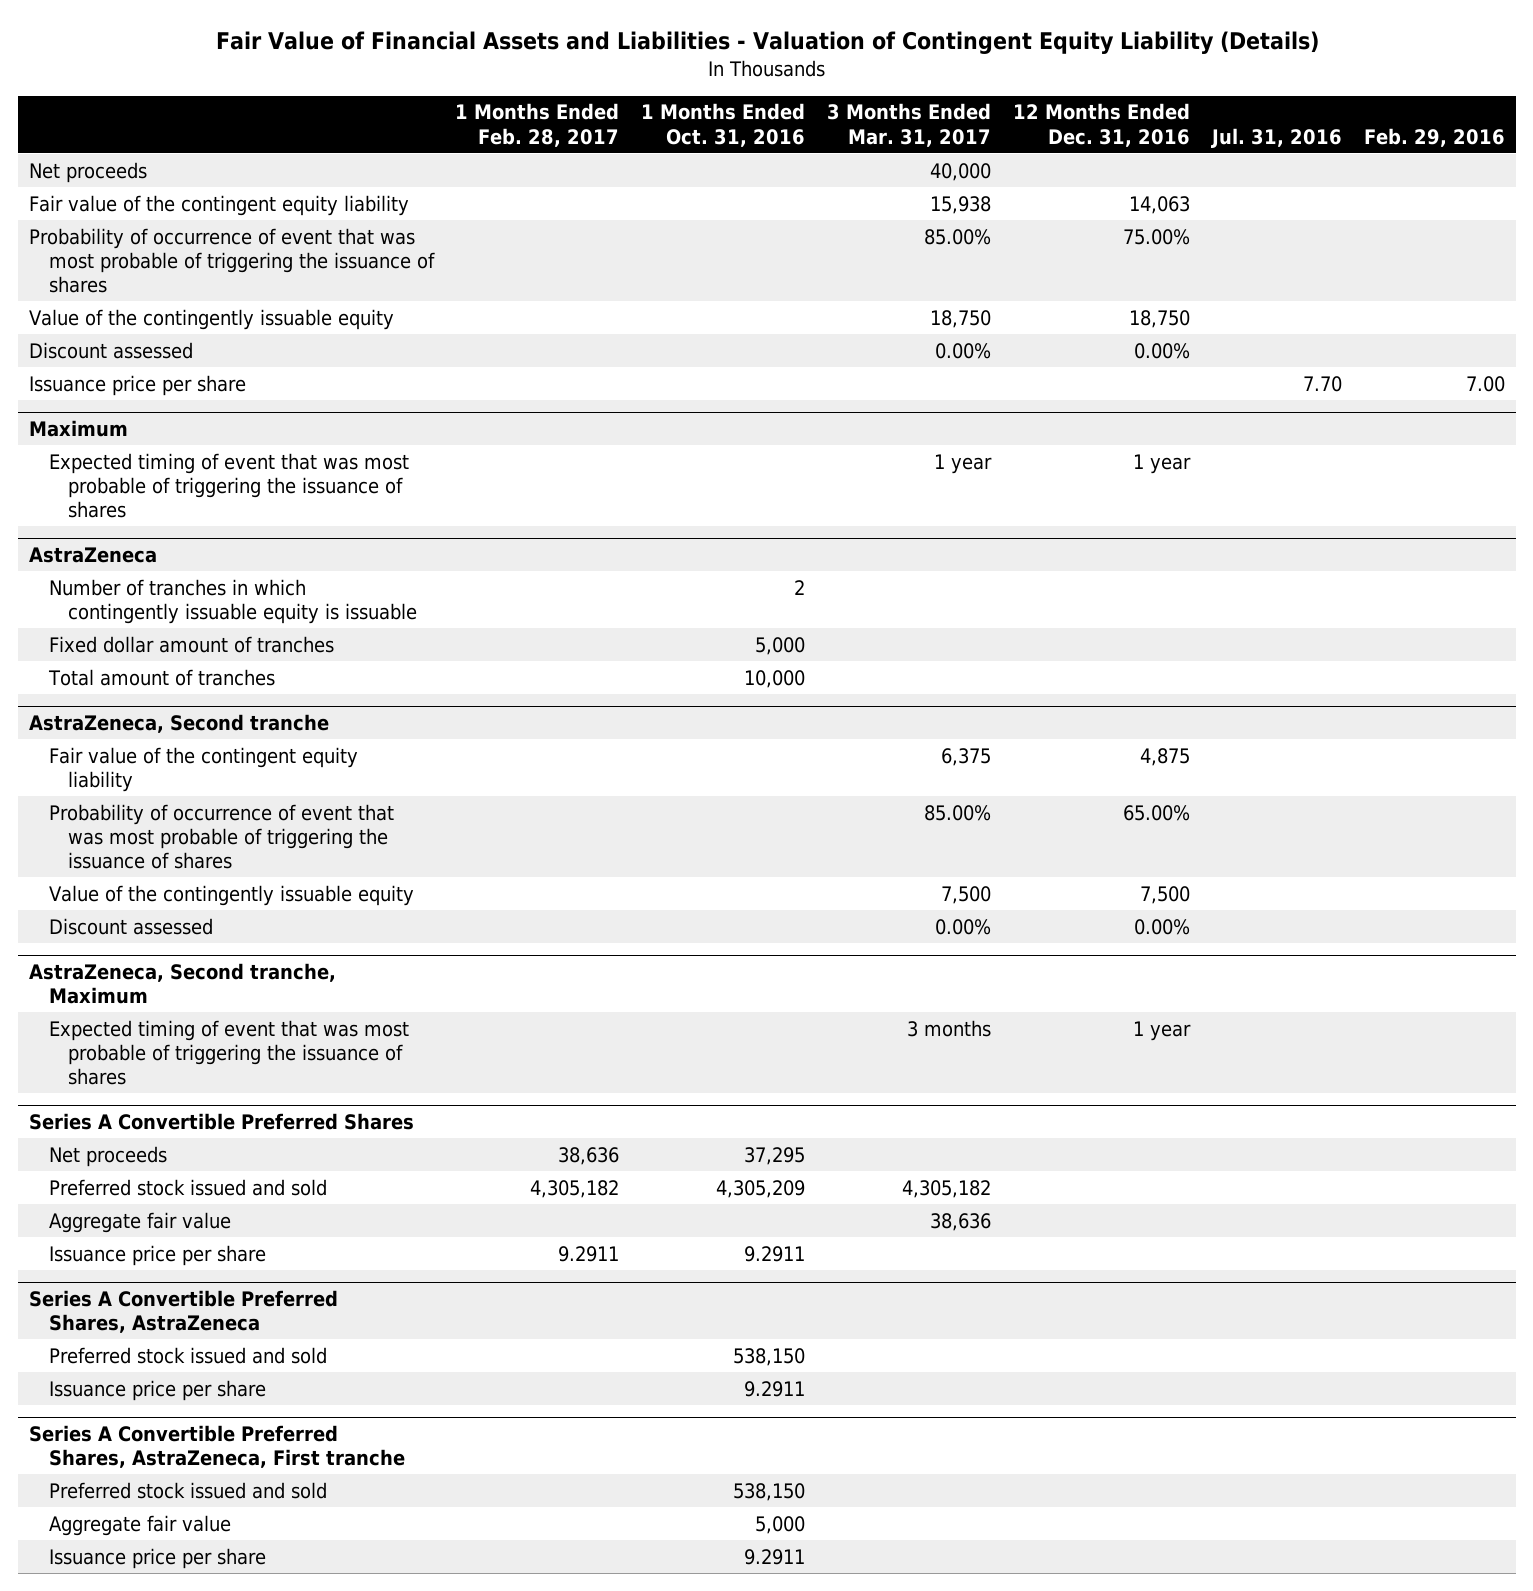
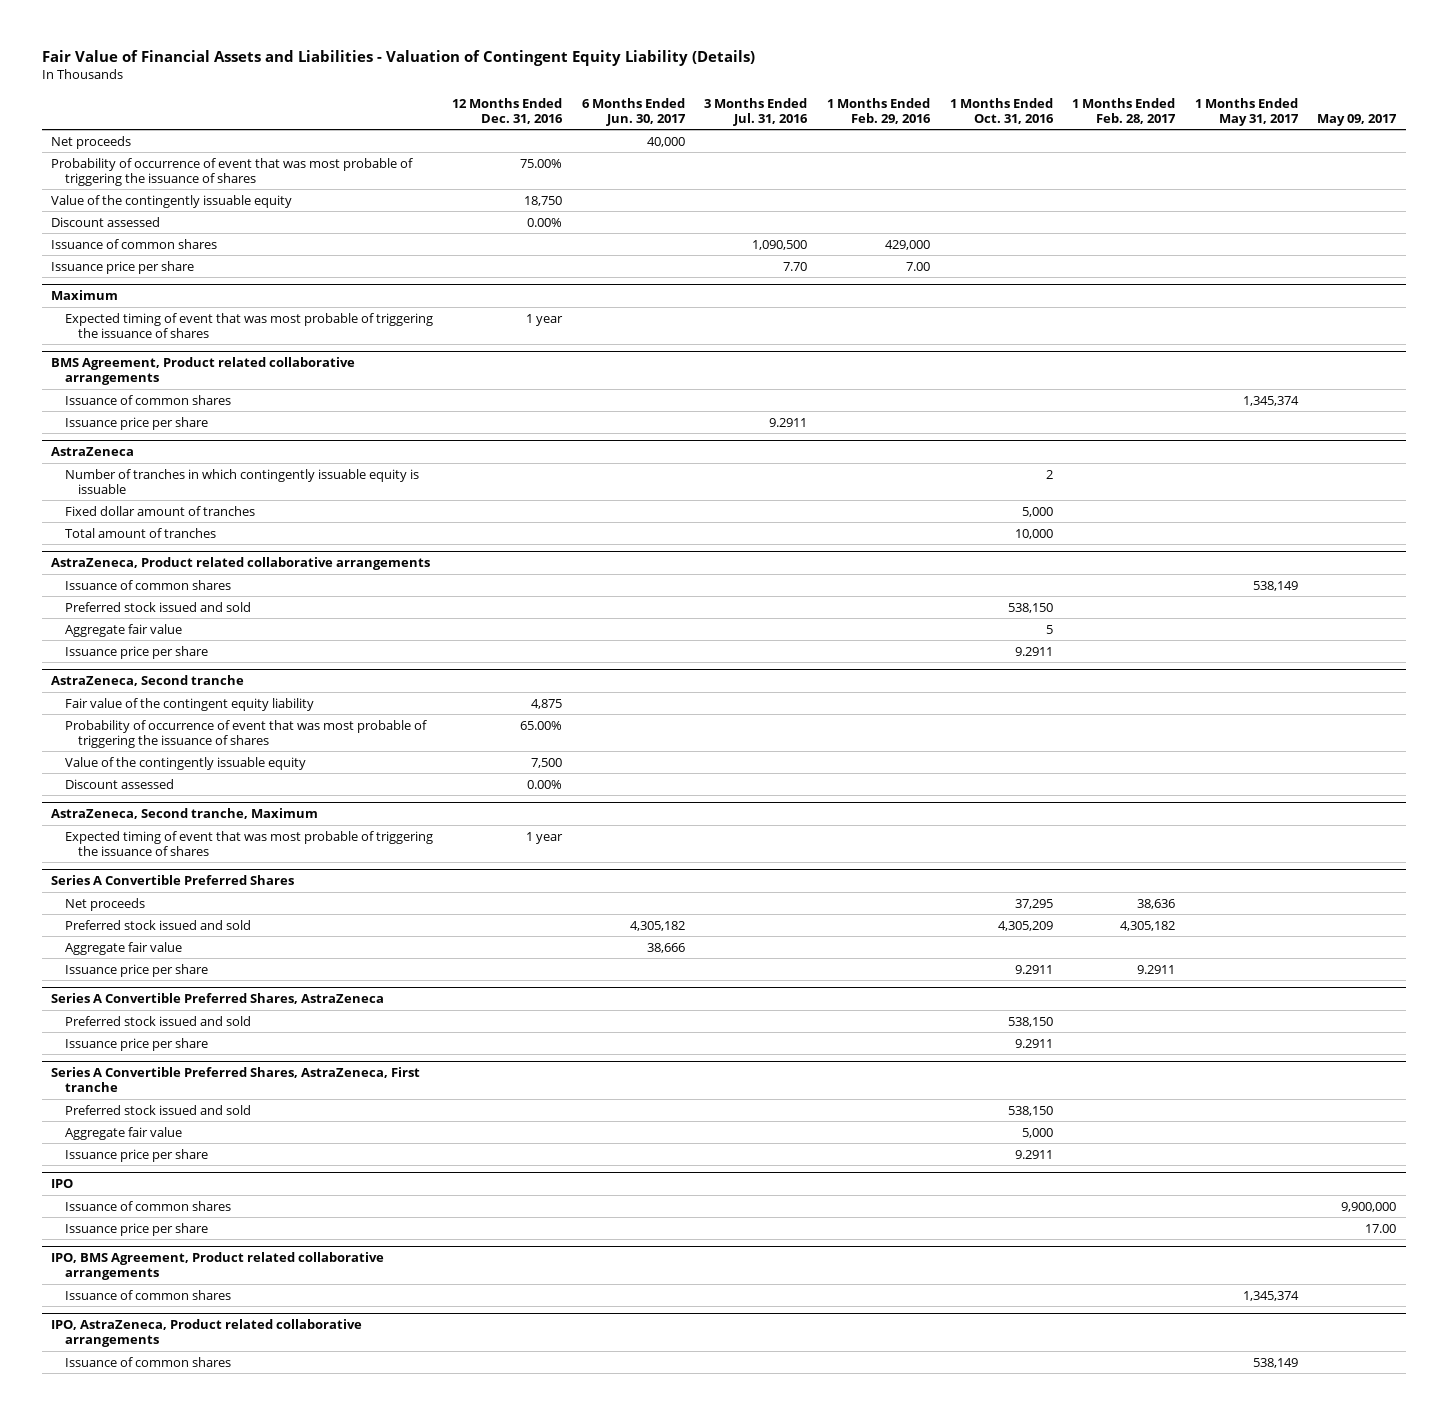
- | 1 Months Ended Feb. 28, 2017 | 1 Months Ended Oct. 31, 2016 | 3 Months Ended Mar. 31, 2017 | 12 Months Ended Dec. 31, 2016 | Jul. 31, 2016 | Feb. 29, 2016
+ | 12 Months Ended Dec. 31, 2016 | 6 Months Ended Jun. 30, 2017 | 3 Months Ended Jul. 31, 2016 | 1 Months Ended Feb. 29, 2016 | 1 Months Ended Oct. 31, 2016 | 1 Months Ended Feb. 28, 2017 | 1 Months Ended May 31, 2017 | May 09, 2017
- Fair value of the contingent equity liability | | | 15,938 | 14,063 | |
+ Issuance of common shares | | | 1,090,500 | 429,000 | | | |
+ BMS Agreement, Product related collaborative arrangements
+ Issuance of common shares | | | | | | | 1,345,374 |
+ Issuance price per share | | | 9.2911 | | | | |
+ AstraZeneca, Product related collaborative arrangements
+ Issuance of common shares | | | | | | | 538,149 |
+ Preferred stock issued and sold | | | | | 538,150 | | |
+ Aggregate fair value | | | | | 5 | | |
+ Issuance price per share | | | | | 9.2911 | | |
+ IPO
+ Issuance of common shares | | | | | | | | 9,900,000
+ Issuance price per share | | | | | | | | 17.00
+ IPO, BMS Agreement, Product related collaborative arrangements
+ Issuance of common shares | | | | | | | 1,345,374 |
+ IPO, AstraZeneca, Product related collaborative arrangements
+ Issuance of common shares | | | | | | | 538,149 |

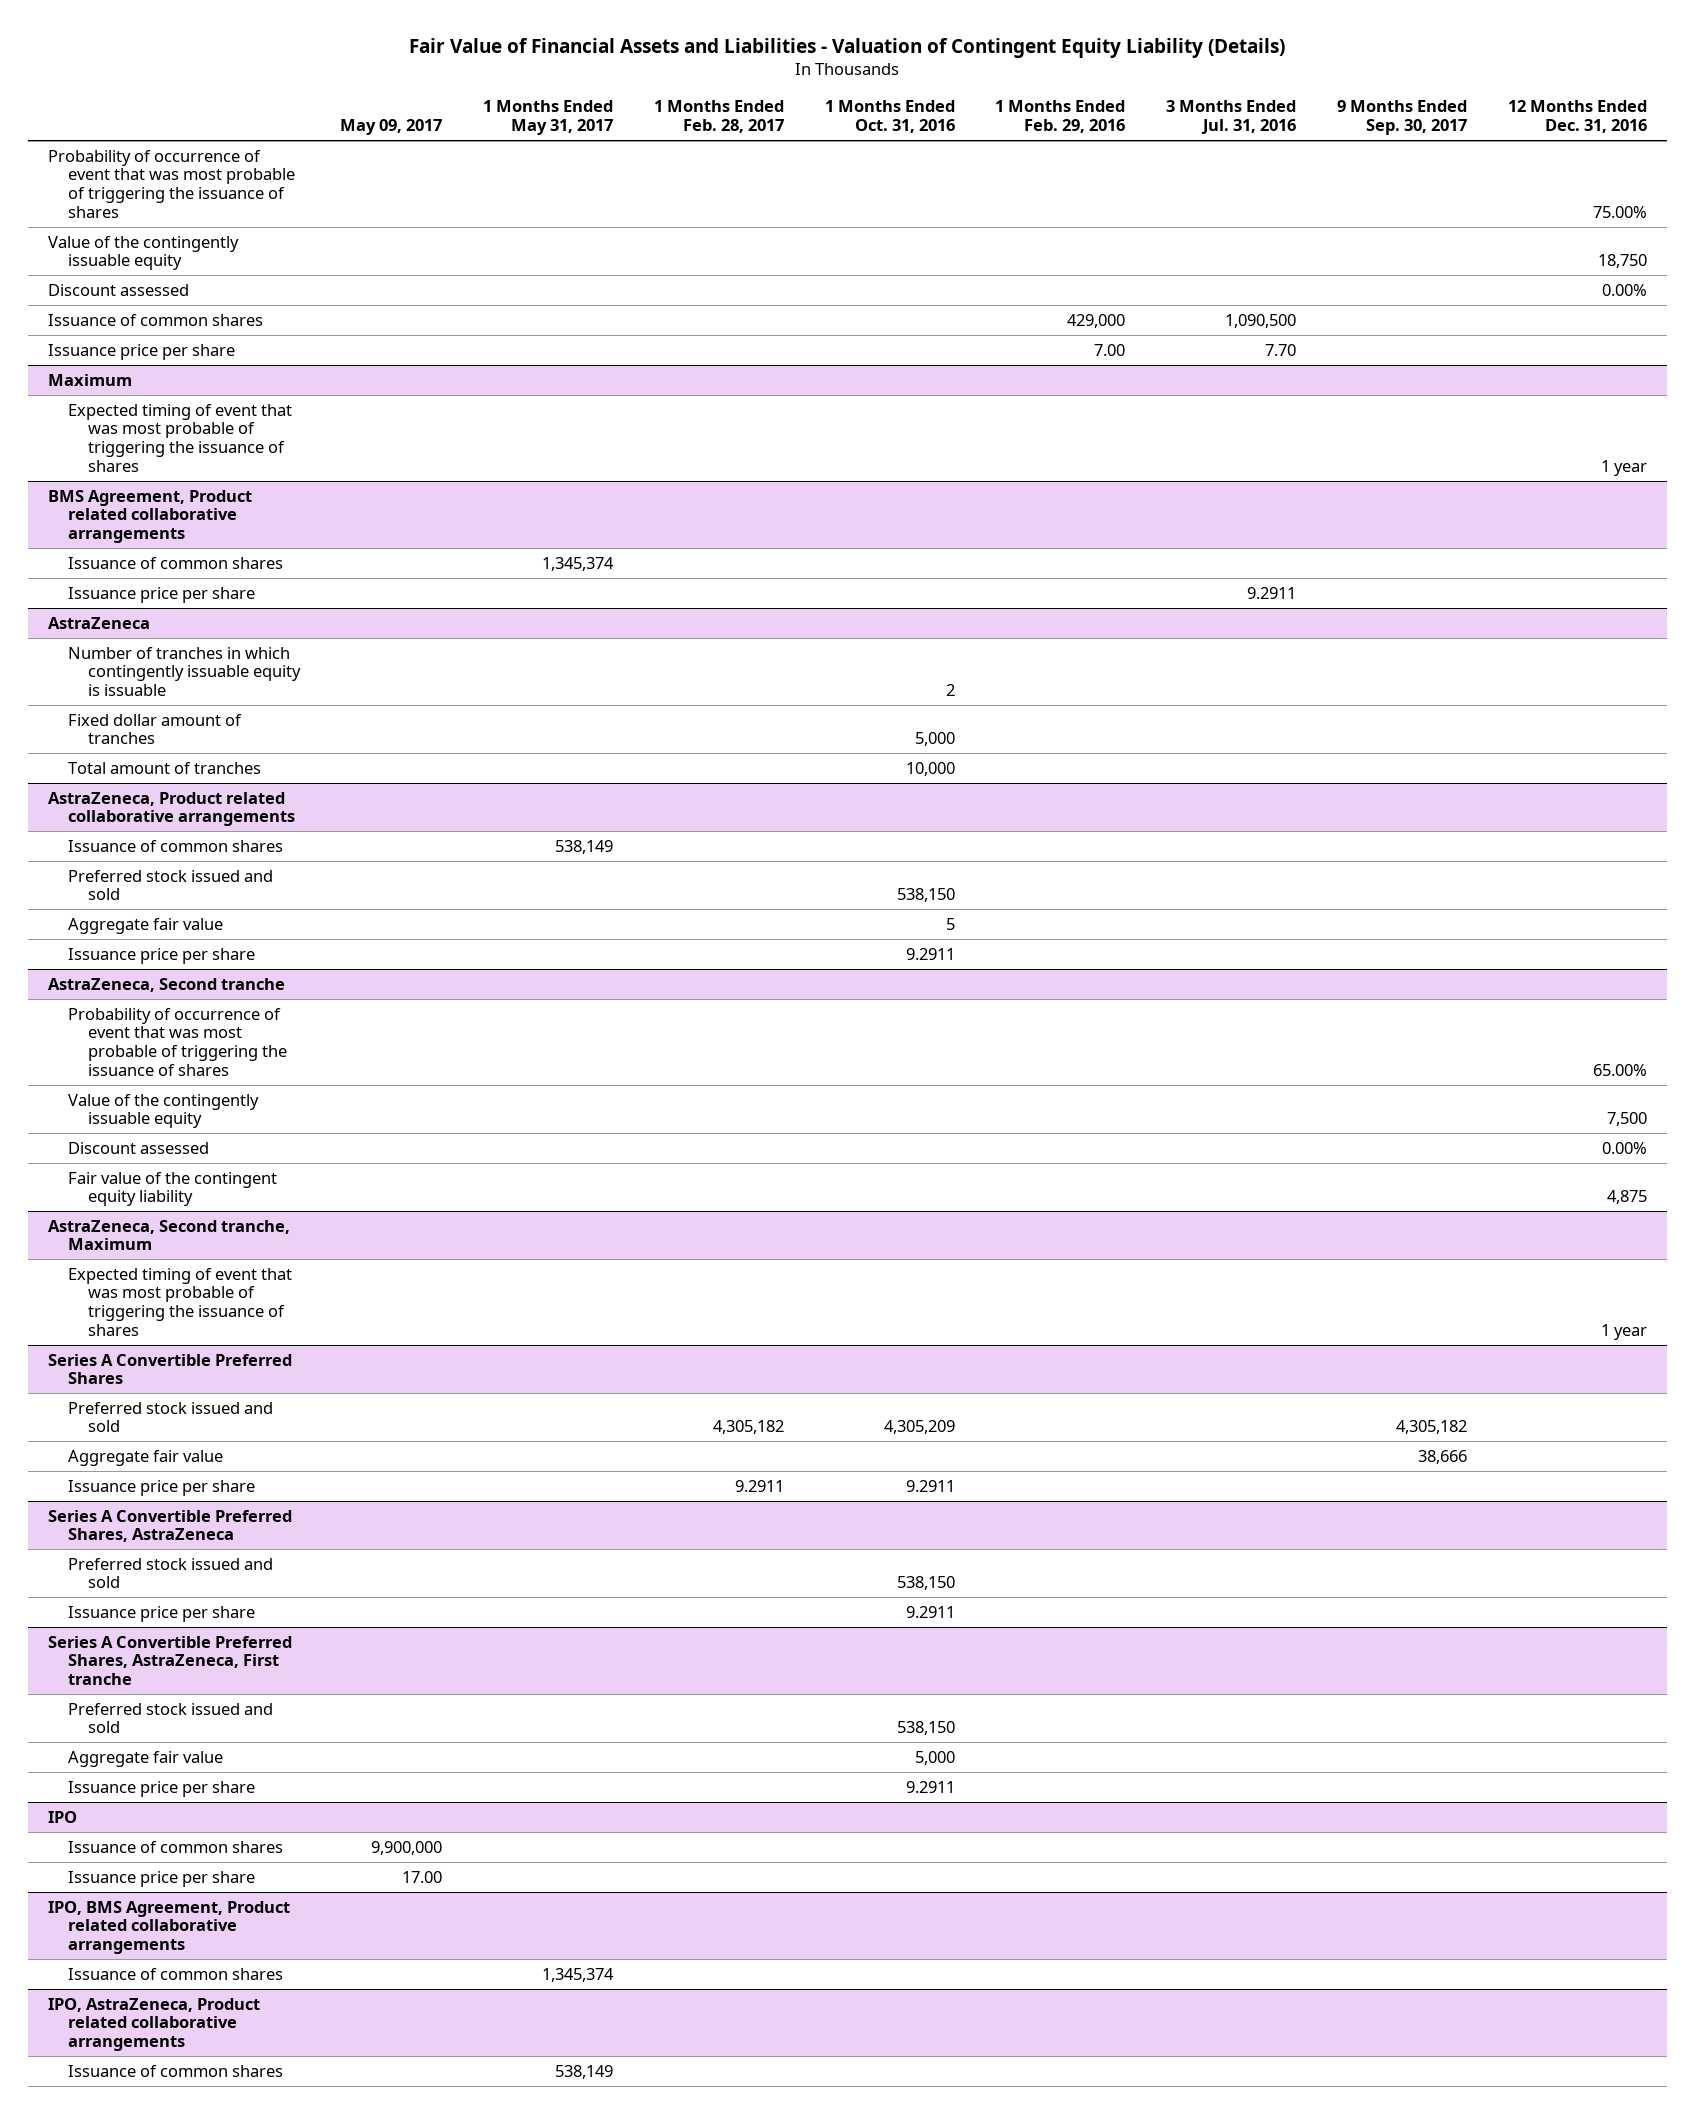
- | 12 Months Ended Dec. 31, 2016 | 6 Months Ended Jun. 30, 2017 | 3 Months Ended Jul. 31, 2016 | 1 Months Ended Feb. 29, 2016 | 1 Months Ended Oct. 31, 2016 | 1 Months Ended Feb. 28, 2017 | 1 Months Ended May 31, 2017 | May 09, 2017
+ | May 09, 2017 | 1 Months Ended May 31, 2017 | 1 Months Ended Feb. 28, 2017 | 1 Months Ended Oct. 31, 2016 | 1 Months Ended Feb. 29, 2016 | 3 Months Ended Jul. 31, 2016 | 9 Months Ended Sep. 30, 2017 | 12 Months Ended Dec. 31, 2016
- Net proceeds | | 40,000 | | | | | |
@ AstraZeneca, Second tranche
moved down: Fair value of the contingent equity liability | | | | | | | | 4,875
@ Series A Convertible Preferred Shares
- Net proceeds | | | | | 37,295 | 38,636 | |

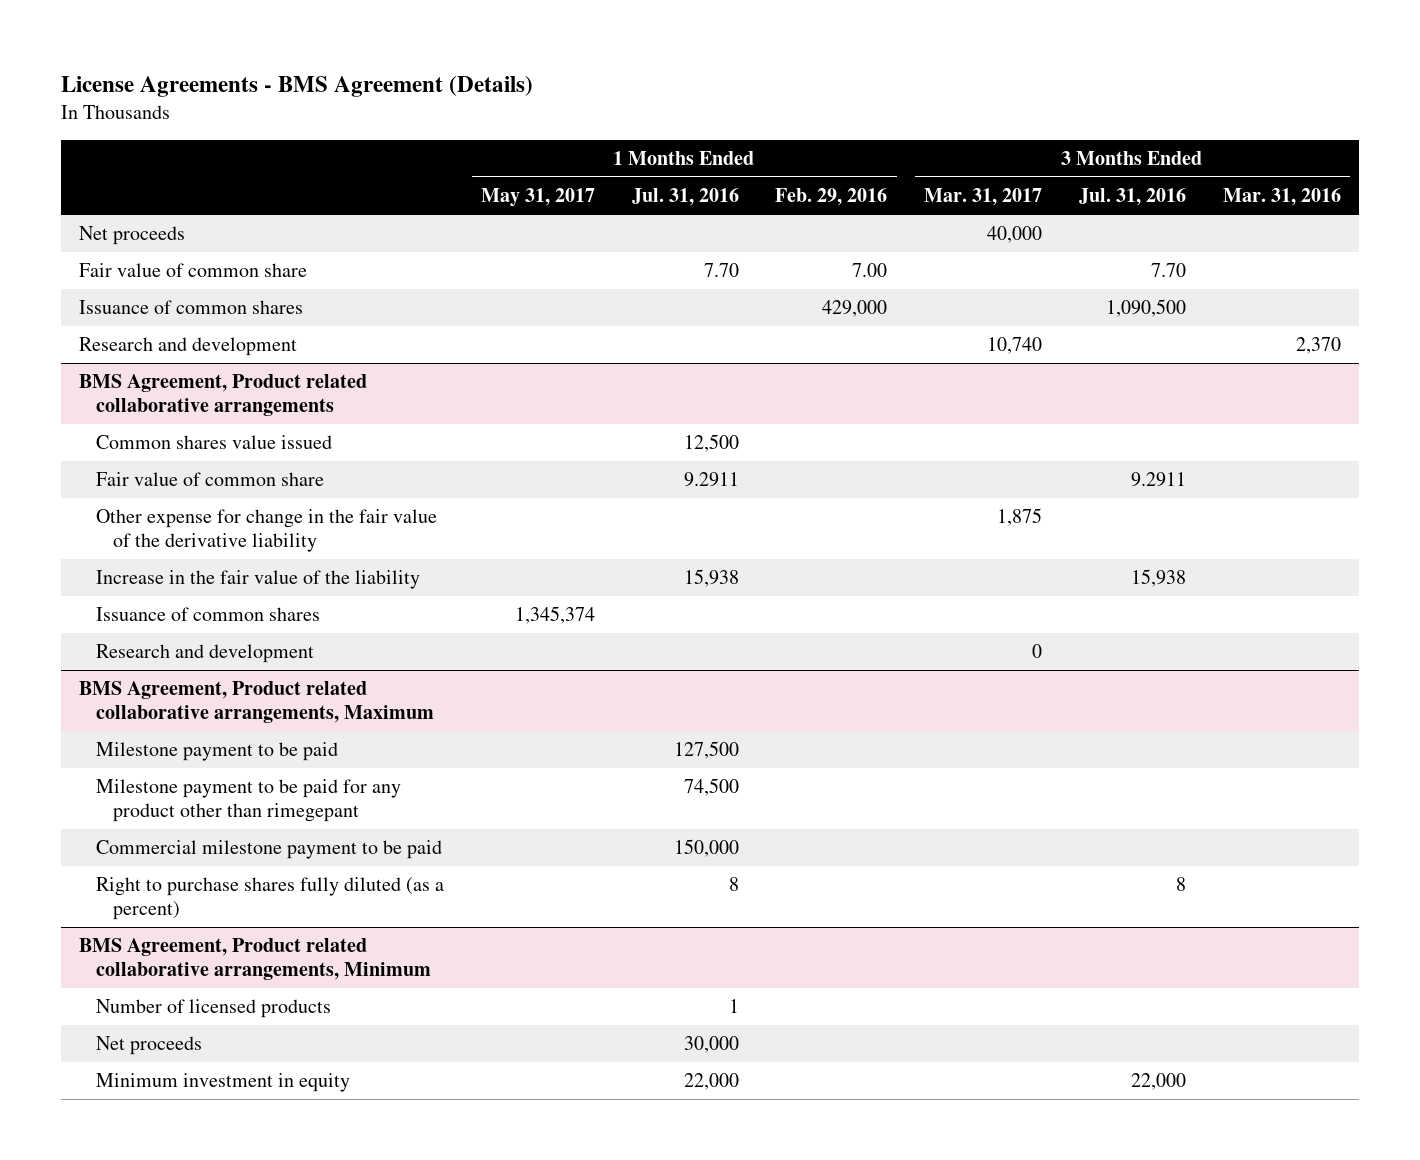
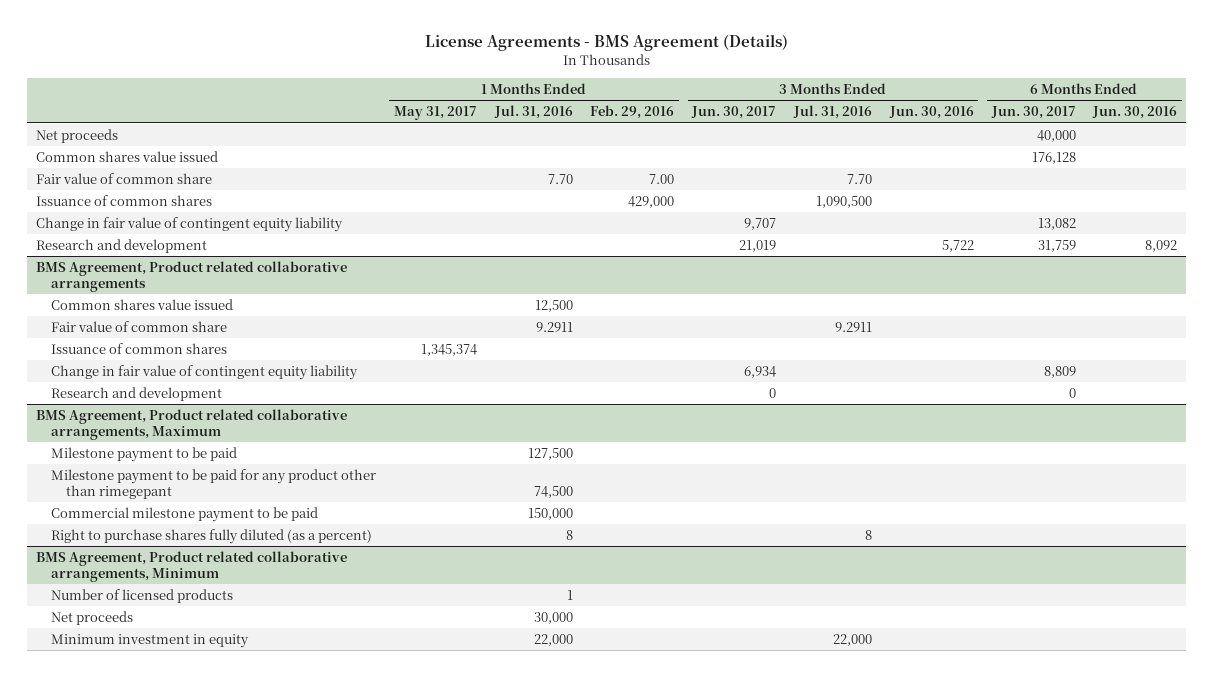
- | 1 Months Ended May 31, 2017 | 1 Months Ended Jul. 31, 2016 | 1 Months Ended Feb. 29, 2016 | 3 Months Ended Mar. 31, 2017 | 3 Months Ended Jul. 31, 2016 | 3 Months Ended Mar. 31, 2016
+ | 1 Months Ended May 31, 2017 | 1 Months Ended Jul. 31, 2016 | 1 Months Ended Feb. 29, 2016 | 3 Months Ended Jun. 30, 2017 | 3 Months Ended Jul. 31, 2016 | 3 Months Ended Jun. 30, 2016 | 6 Months Ended Jun. 30, 2017 | 6 Months Ended Jun. 30, 2016
+ Common shares value issued | | | | | | | 176,128 |
+ Change in fair value of contingent equity liability | | | | 9,707 | | | 13,082 |
@ BMS Agreement, Product related collaborative arrangements
- Other expense for change in the fair value of the derivative liability | | | | 1,875 | |
- Increase in the fair value of the liability | | 15,938 | | | 15,938 |
+ Change in fair value of contingent equity liability | | | | 6,934 | | | 8,809 |

